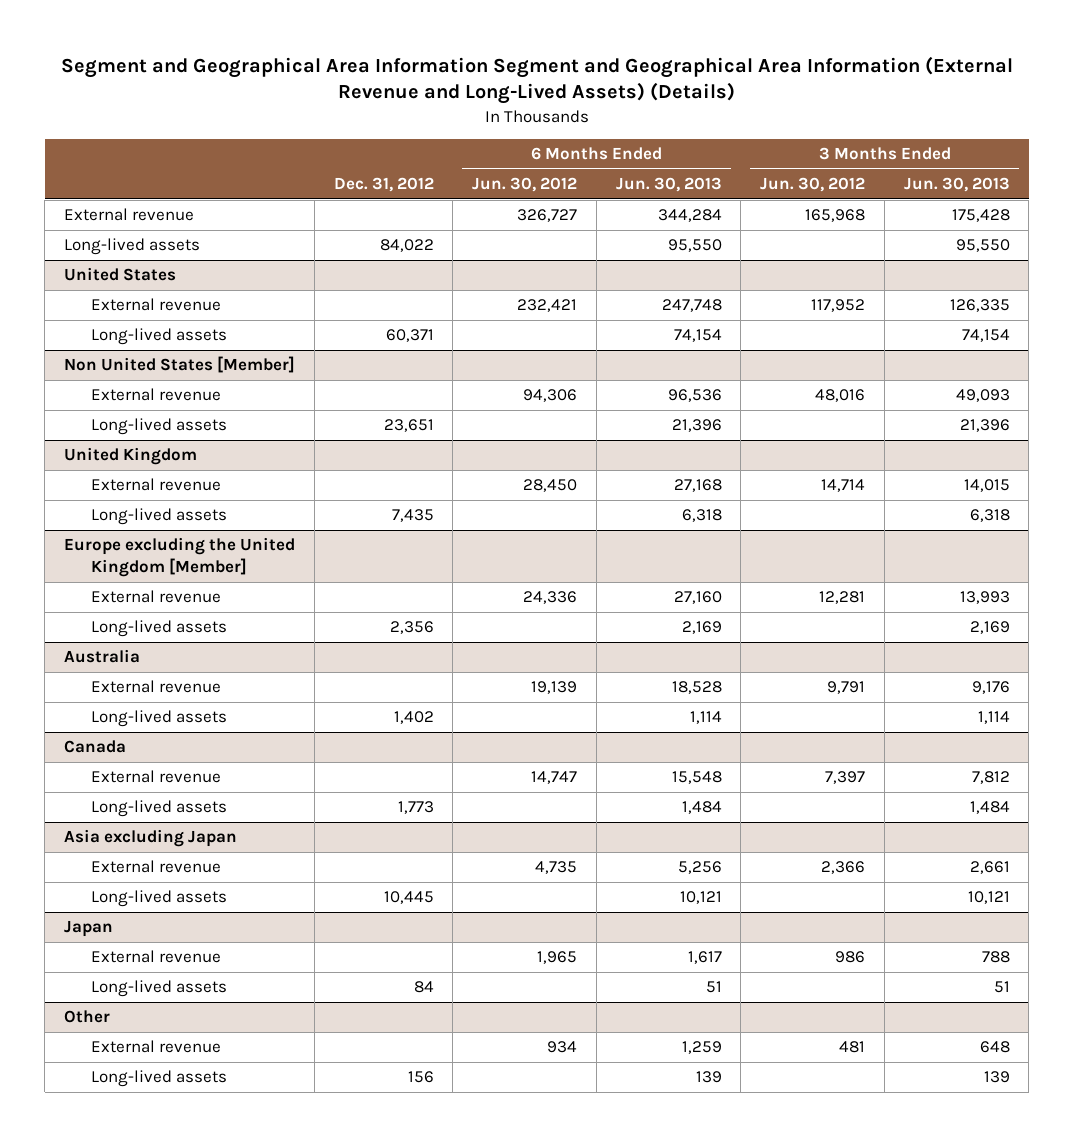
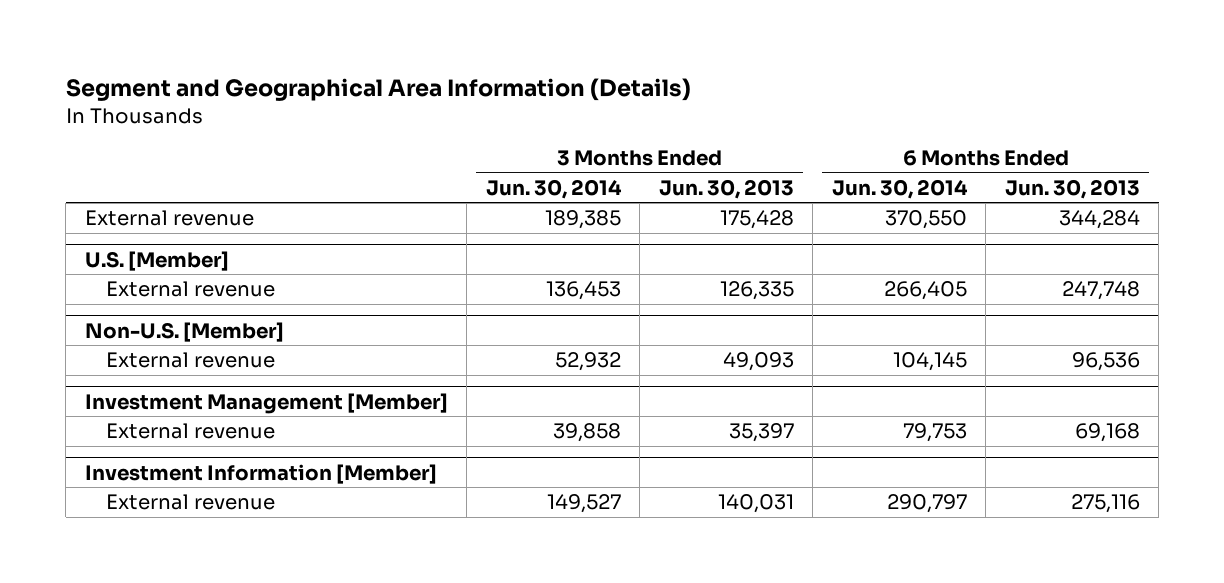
- Segment and Geographical Area Information Segment and Geographical Area Information (External Revenue and Long-Lived Assets) (Details)
+ Segment and Geographical Area Information (Details)
- | Dec. 31, 2012 | 6 Months Ended Jun. 30, 2012 | 6 Months Ended Jun. 30, 2013 | 3 Months Ended Jun. 30, 2012 | 3 Months Ended Jun. 30, 2013
+ | 3 Months Ended Jun. 30, 2014 | 3 Months Ended Jun. 30, 2013 | 6 Months Ended Jun. 30, 2014 | 6 Months Ended Jun. 30, 2013
- Long-lived assets | 84,022 | | 95,550 | | 95,550
- United States
+ U.S. [Member]
- Long-lived assets | 60,371 | | 74,154 | | 74,154
- Non United States [Member]
+ Non-U.S. [Member]
- Long-lived assets | 23,651 | | 21,396 | | 21,396
- United Kingdom
- External revenue | | 28,450 | 27,168 | 14,714 | 14,015
- Long-lived assets | 7,435 | | 6,318 | | 6,318
- Europe excluding the United Kingdom [Member]
- External revenue | | 24,336 | 27,160 | 12,281 | 13,993
- Long-lived assets | 2,356 | | 2,169 | | 2,169
- Australia
- External revenue | | 19,139 | 18,528 | 9,791 | 9,176
- Long-lived assets | 1,402 | | 1,114 | | 1,114
- Canada
- External revenue | | 14,747 | 15,548 | 7,397 | 7,812
- Long-lived assets | 1,773 | | 1,484 | | 1,484
- Asia excluding Japan
- External revenue | | 4,735 | 5,256 | 2,366 | 2,661
- Long-lived assets | 10,445 | | 10,121 | | 10,121
- Japan
- External revenue | | 1,965 | 1,617 | 986 | 788
- Long-lived assets | 84 | | 51 | | 51
- Other
- External revenue | | 934 | 1,259 | 481 | 648
- Long-lived assets | 156 | | 139 | | 139
+ Investment Management [Member]
+ External revenue | 39,858 | 35,397 | 79,753 | 69,168
+ Investment Information [Member]
+ External revenue | 149,527 | 140,031 | 290,797 | 275,116

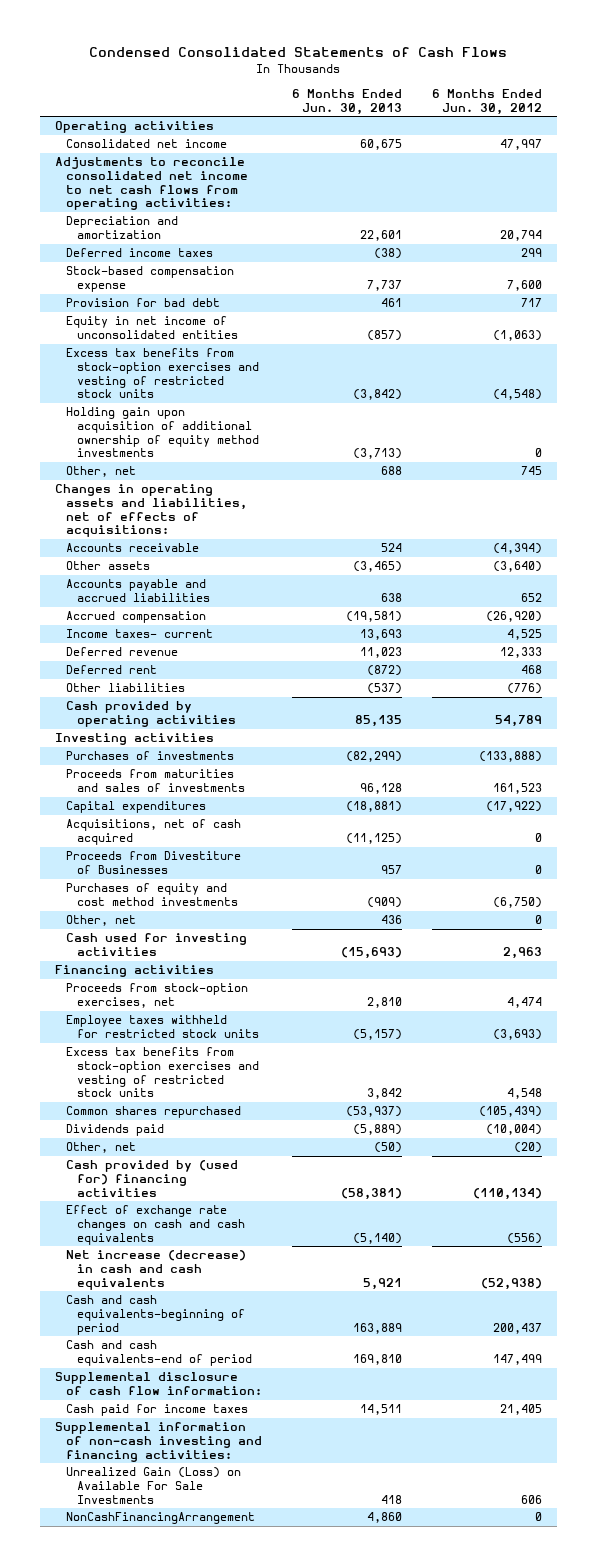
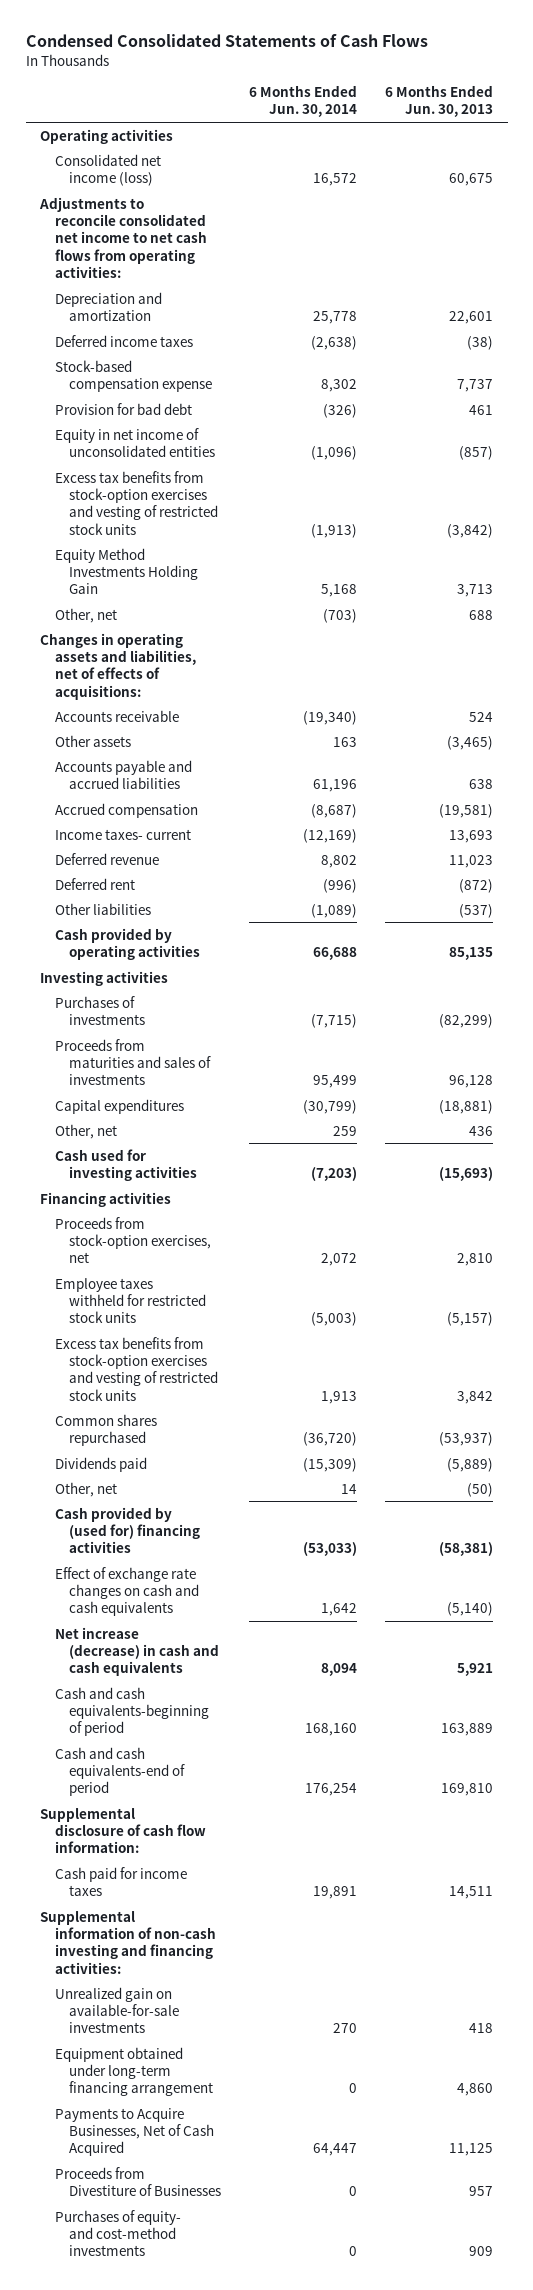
- | 6 Months Ended Jun. 30, 2013 | 6 Months Ended Jun. 30, 2012
+ | 6 Months Ended Jun. 30, 2014 | 6 Months Ended Jun. 30, 2013
- Consolidated net income | 60,675 | 47,997
+ Consolidated net income (loss) | 16,572 | 60,675
- Holding gain upon acquisition of additional ownership of equity method investments | (3,713) | 0
+ Equity Method Investments Holding Gain | 5,168 | 3,713
- Acquisitions, net of cash acquired | (11,125) | 0
- Purchases of equity and cost method investments | (909) | (6,750)
- Unrealized Gain (Loss) on Available For Sale Investments | 418 | 606
- NonCashFinancingArrangement | 4,860 | 0
+ Unrealized gain on available-for-sale investments | 270 | 418
+ Equipment obtained under long-term financing arrangement | 0 | 4,860
+ Payments to Acquire Businesses, Net of Cash Acquired | 64,447 | 11,125
moved down: Proceeds from Divestiture of Businesses | 0 | 957
+ Purchases of equity- and cost-method investments | 0 | 909

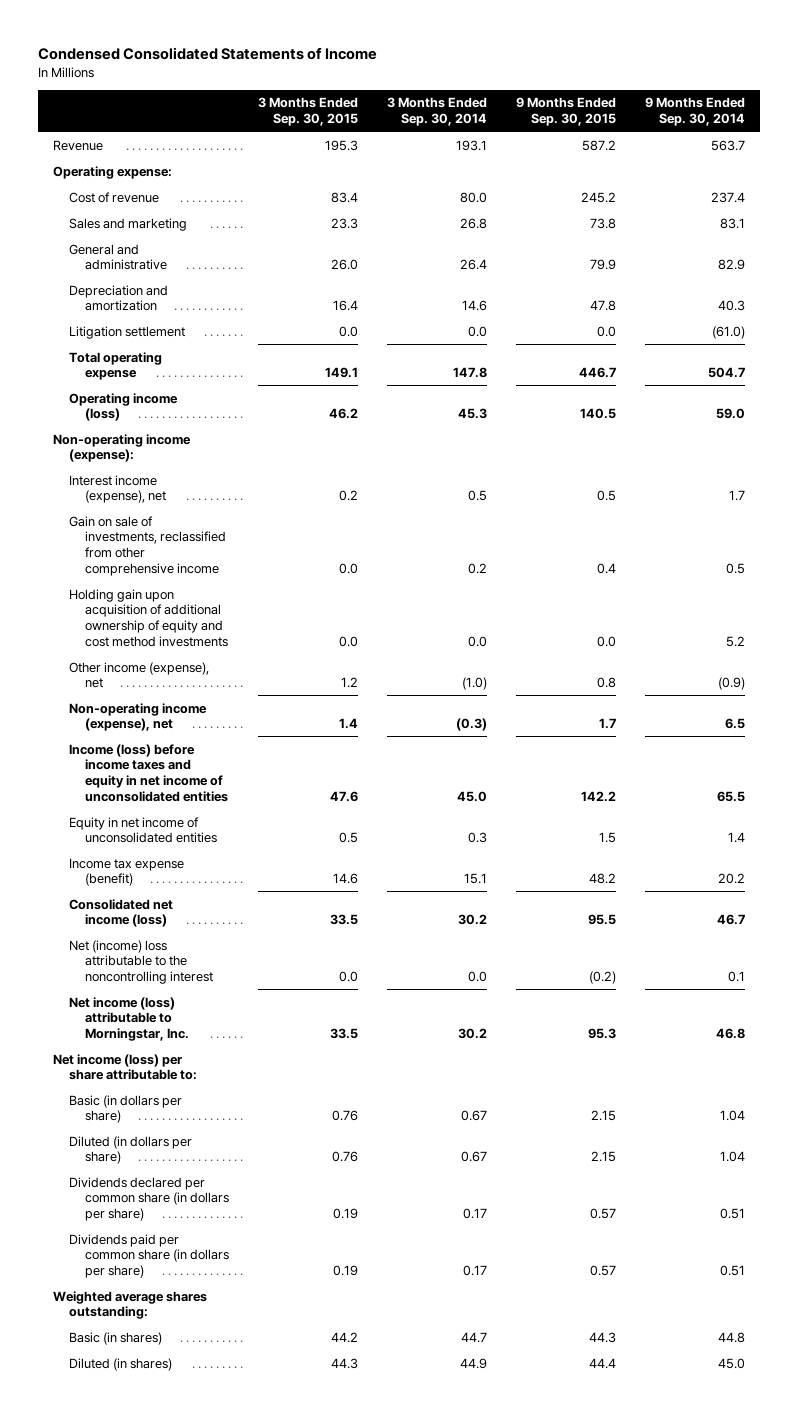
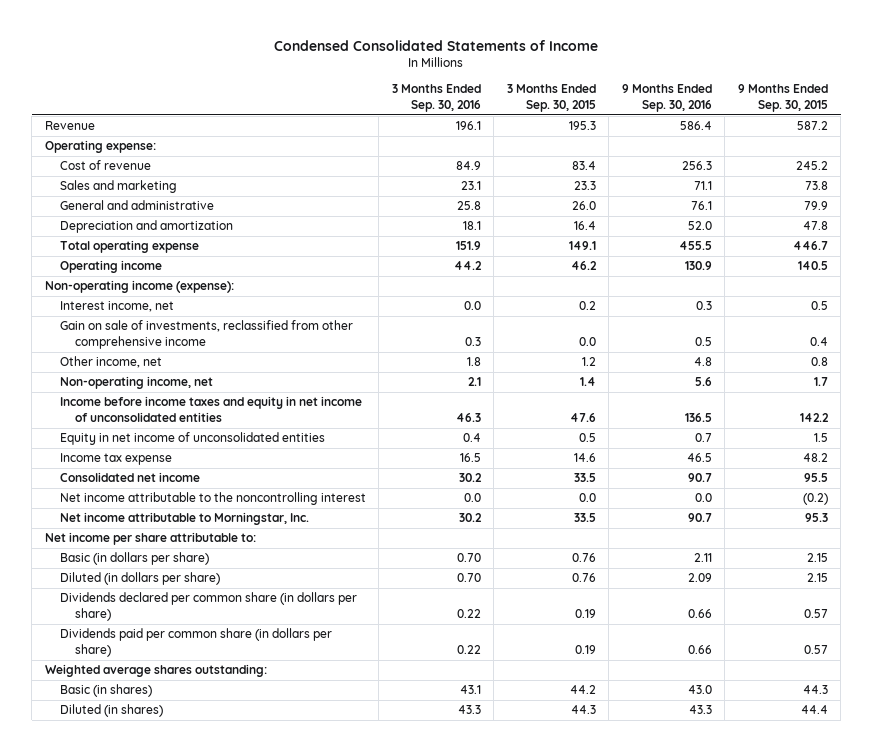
- | 3 Months Ended Sep. 30, 2015 | 3 Months Ended Sep. 30, 2014 | 9 Months Ended Sep. 30, 2015 | 9 Months Ended Sep. 30, 2014
+ | 3 Months Ended Sep. 30, 2016 | 3 Months Ended Sep. 30, 2015 | 9 Months Ended Sep. 30, 2016 | 9 Months Ended Sep. 30, 2015
- Litigation settlement | 0.0 | 0.0 | 0.0 | (61.0)
- Operating income (loss) | 46.2 | 45.3 | 140.5 | 59.0
+ Operating income | 44.2 | 46.2 | 130.9 | 140.5
- Interest income (expense), net | 0.2 | 0.5 | 0.5 | 1.7
+ Interest income, net | 0.0 | 0.2 | 0.3 | 0.5
- Holding gain upon acquisition of additional ownership of equity and cost method investments | 0.0 | 0.0 | 0.0 | 5.2
- Other income (expense), net | 1.2 | (1.0) | 0.8 | (0.9)
- Non-operating income (expense), net | 1.4 | (0.3) | 1.7 | 6.5
- Income (loss) before income taxes and equity in net income of unconsolidated entities | 47.6 | 45.0 | 142.2 | 65.5
+ Other income, net | 1.8 | 1.2 | 4.8 | 0.8
+ Non-operating income, net | 2.1 | 1.4 | 5.6 | 1.7
+ Income before income taxes and equity in net income of unconsolidated entities | 46.3 | 47.6 | 136.5 | 142.2
- Income tax expense (benefit) | 14.6 | 15.1 | 48.2 | 20.2
- Consolidated net income (loss) | 33.5 | 30.2 | 95.5 | 46.7
- Net (income) loss attributable to the noncontrolling interest | 0.0 | 0.0 | (0.2) | 0.1
- Net income (loss) attributable to Morningstar, Inc. | 33.5 | 30.2 | 95.3 | 46.8
- Net income (loss) per share attributable to:
+ Income tax expense | 16.5 | 14.6 | 46.5 | 48.2
+ Consolidated net income | 30.2 | 33.5 | 90.7 | 95.5
+ Net income attributable to the noncontrolling interest | 0.0 | 0.0 | 0.0 | (0.2)
+ Net income attributable to Morningstar, Inc. | 30.2 | 33.5 | 90.7 | 95.3
+ Net income per share attributable to:

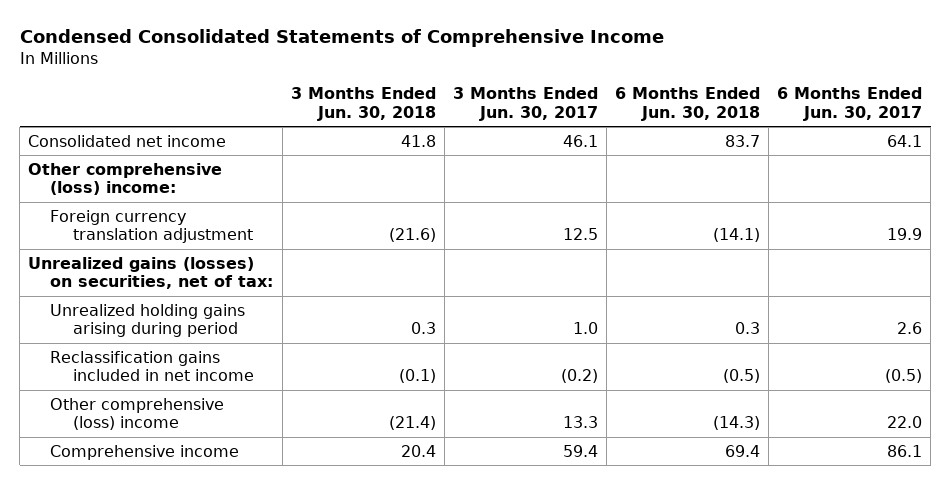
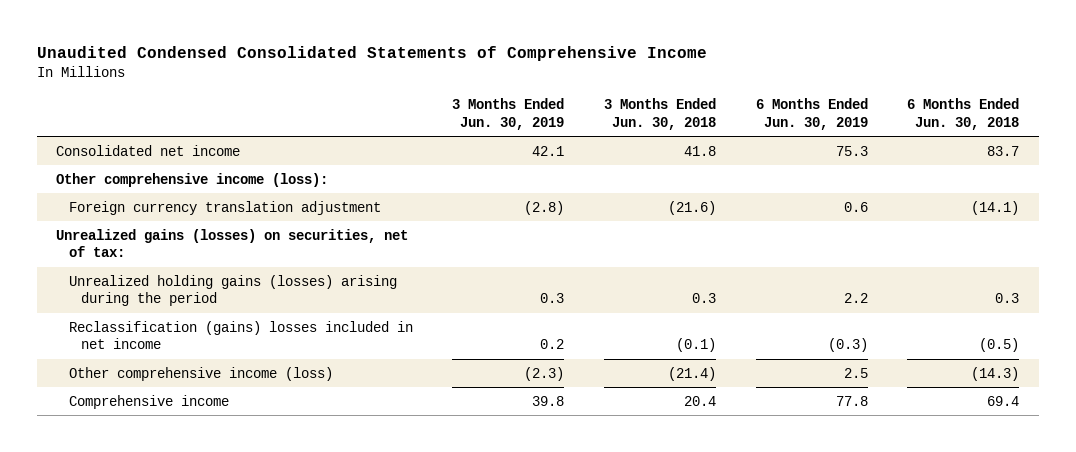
- Condensed Consolidated Statements of Comprehensive Income
+ Unaudited Condensed Consolidated Statements of Comprehensive Income
- | 3 Months Ended Jun. 30, 2018 | 3 Months Ended Jun. 30, 2017 | 6 Months Ended Jun. 30, 2018 | 6 Months Ended Jun. 30, 2017
+ | 3 Months Ended Jun. 30, 2019 | 3 Months Ended Jun. 30, 2018 | 6 Months Ended Jun. 30, 2019 | 6 Months Ended Jun. 30, 2018
- Other comprehensive (loss) income:
+ Other comprehensive income (loss):
- Unrealized holding gains arising during period | 0.3 | 1.0 | 0.3 | 2.6
- Reclassification gains included in net income | (0.1) | (0.2) | (0.5) | (0.5)
- Other comprehensive (loss) income | (21.4) | 13.3 | (14.3) | 22.0
+ Unrealized holding gains (losses) arising during the period | 0.3 | 0.3 | 2.2 | 0.3
+ Reclassification (gains) losses included in net income | 0.2 | (0.1) | (0.3) | (0.5)
+ Other comprehensive income (loss) | (2.3) | (21.4) | 2.5 | (14.3)

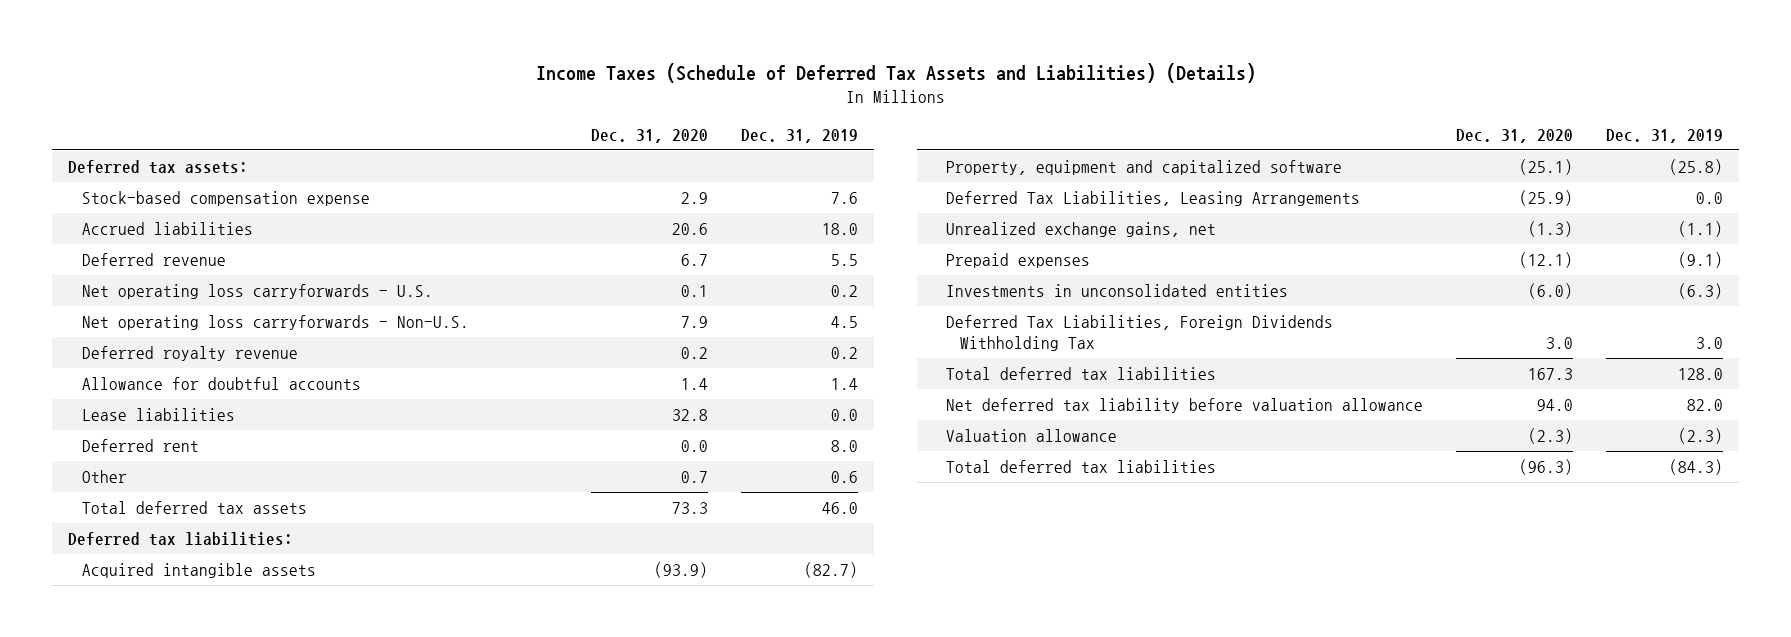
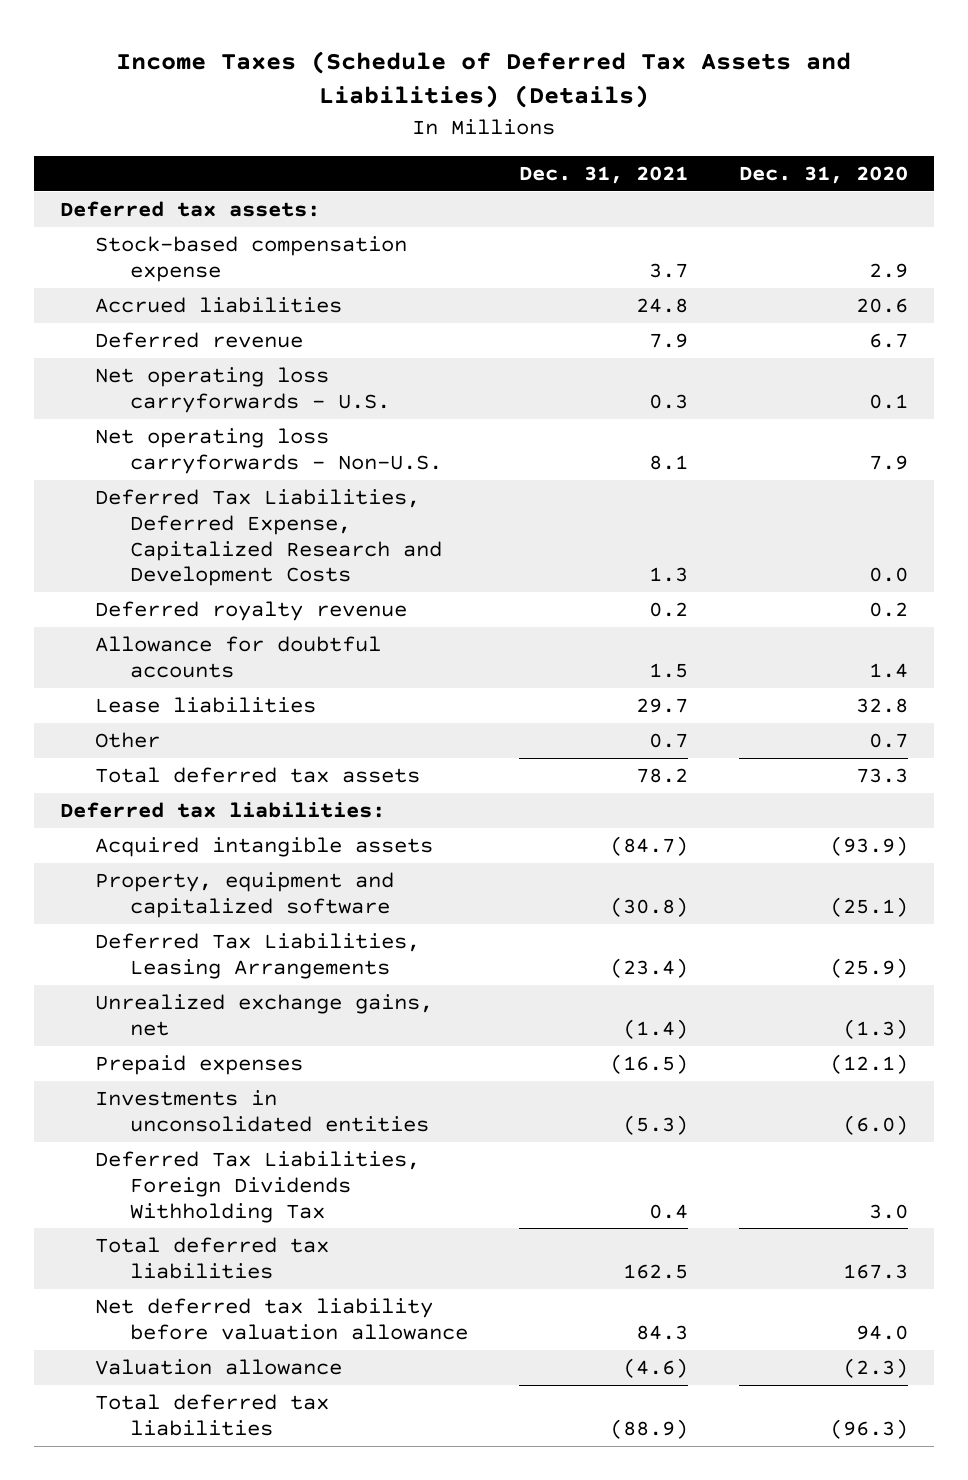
- | Dec. 31, 2020 | Dec. 31, 2019
+ | Dec. 31, 2021 | Dec. 31, 2020
+ Deferred Tax Liabilities, Deferred Expense, Capitalized Research and Development Costs | 1.3 | 0.0
- Deferred rent | 0.0 | 8.0

